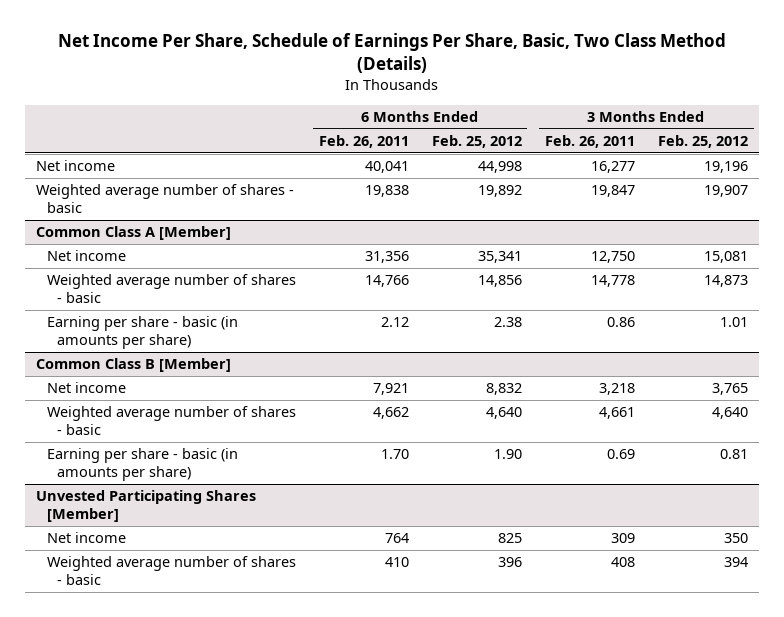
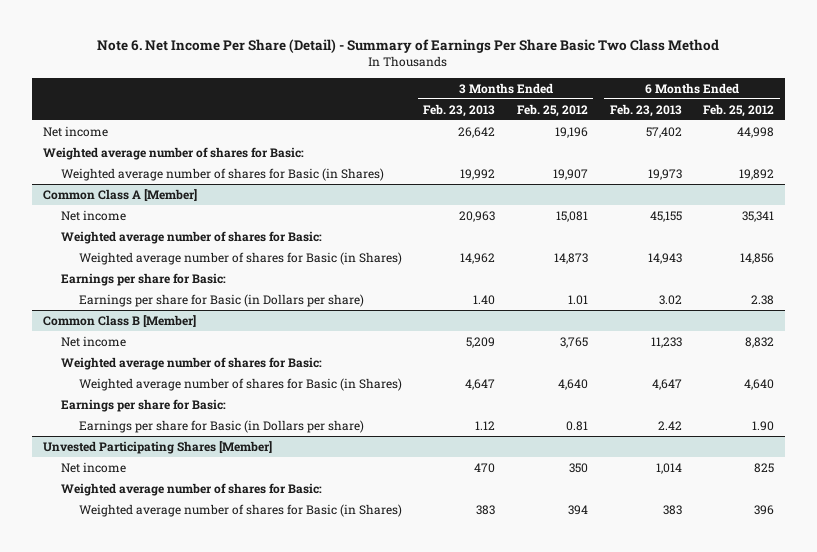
- Net Income Per Share, Schedule of Earnings Per Share, Basic, Two Class Method (Details)
+ Note 6. Net Income Per Share (Detail) - Summary of Earnings Per Share Basic Two Class Method
- | 6 Months Ended Feb. 26, 2011 | 6 Months Ended Feb. 25, 2012 | 3 Months Ended Feb. 26, 2011 | 3 Months Ended Feb. 25, 2012
+ | 3 Months Ended Feb. 23, 2013 | 3 Months Ended Feb. 25, 2012 | 6 Months Ended Feb. 23, 2013 | 6 Months Ended Feb. 25, 2012
- Weighted average number of shares - basic | 19,838 | 19,892 | 19,847 | 19,907
+ Weighted average number of shares for Basic:
+ Weighted average number of shares for Basic (in Shares) | 19,992 | 19,907 | 19,973 | 19,892
@ Common Class A [Member]
- Weighted average number of shares - basic | 14,766 | 14,856 | 14,778 | 14,873
- Earning per share - basic (in amounts per share) | 2.12 | 2.38 | 0.86 | 1.01
+ Weighted average number of shares for Basic:
+ Weighted average number of shares for Basic (in Shares) | 14,962 | 14,873 | 14,943 | 14,856
+ Earnings per share for Basic:
+ Earnings per share for Basic (in Dollars per share) | 1.40 | 1.01 | 3.02 | 2.38
@ Common Class B [Member]
- Weighted average number of shares - basic | 4,662 | 4,640 | 4,661 | 4,640
- Earning per share - basic (in amounts per share) | 1.70 | 1.90 | 0.69 | 0.81
+ Weighted average number of shares for Basic:
+ Weighted average number of shares for Basic (in Shares) | 4,647 | 4,640 | 4,647 | 4,640
+ Earnings per share for Basic:
+ Earnings per share for Basic (in Dollars per share) | 1.12 | 0.81 | 2.42 | 1.90
@ Unvested Participating Shares [Member]
- Weighted average number of shares - basic | 410 | 396 | 408 | 394
+ Weighted average number of shares for Basic:
+ Weighted average number of shares for Basic (in Shares) | 383 | 394 | 383 | 396

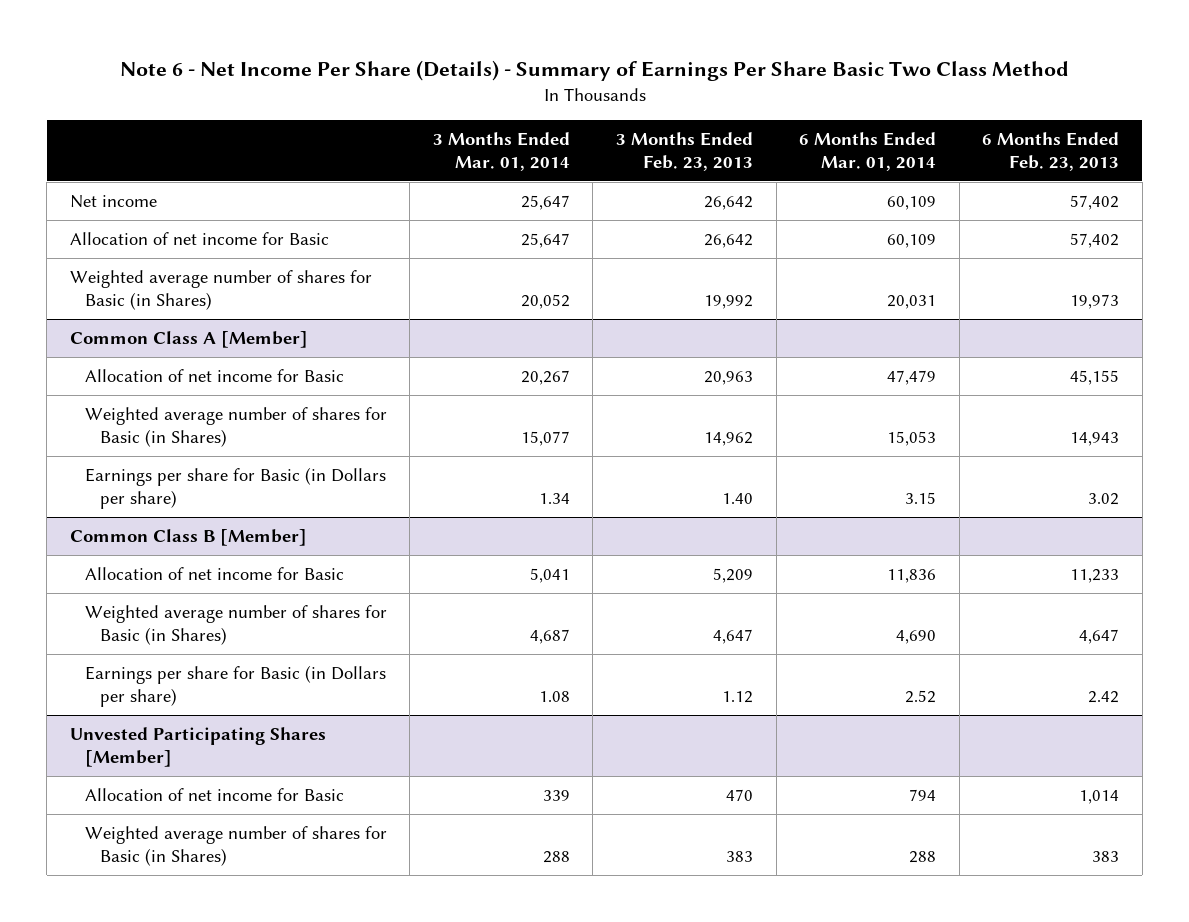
- Note 6. Net Income Per Share (Detail) - Summary of Earnings Per Share Basic Two Class Method
+ Note 6 - Net Income Per Share (Details) - Summary of Earnings Per Share Basic Two Class Method
- | 3 Months Ended Feb. 23, 2013 | 3 Months Ended Feb. 25, 2012 | 6 Months Ended Feb. 23, 2013 | 6 Months Ended Feb. 25, 2012
+ | 3 Months Ended Mar. 01, 2014 | 3 Months Ended Feb. 23, 2013 | 6 Months Ended Mar. 01, 2014 | 6 Months Ended Feb. 23, 2013
- Weighted average number of shares for Basic:
+ Allocation of net income for Basic | 25,647 | 26,642 | 60,109 | 57,402
@ Common Class A [Member]
- Net income | 20,963 | 15,081 | 45,155 | 35,341
- Weighted average number of shares for Basic:
+ Allocation of net income for Basic | 20,267 | 20,963 | 47,479 | 45,155
- Earnings per share for Basic:
@ Common Class B [Member]
- Net income | 5,209 | 3,765 | 11,233 | 8,832
- Weighted average number of shares for Basic:
+ Allocation of net income for Basic | 5,041 | 5,209 | 11,836 | 11,233
- Earnings per share for Basic:
@ Unvested Participating Shares [Member]
- Net income | 470 | 350 | 1,014 | 825
- Weighted average number of shares for Basic:
+ Allocation of net income for Basic | 339 | 470 | 794 | 1,014

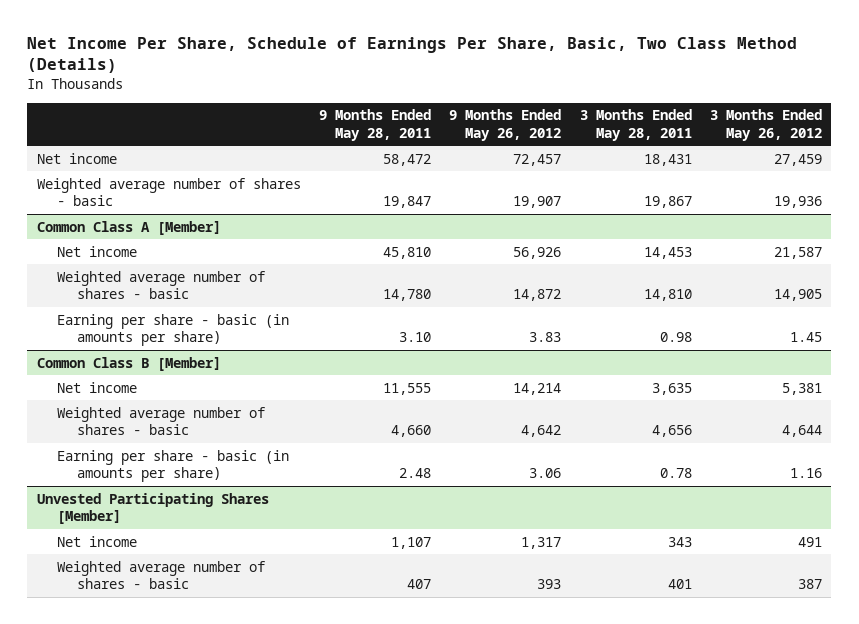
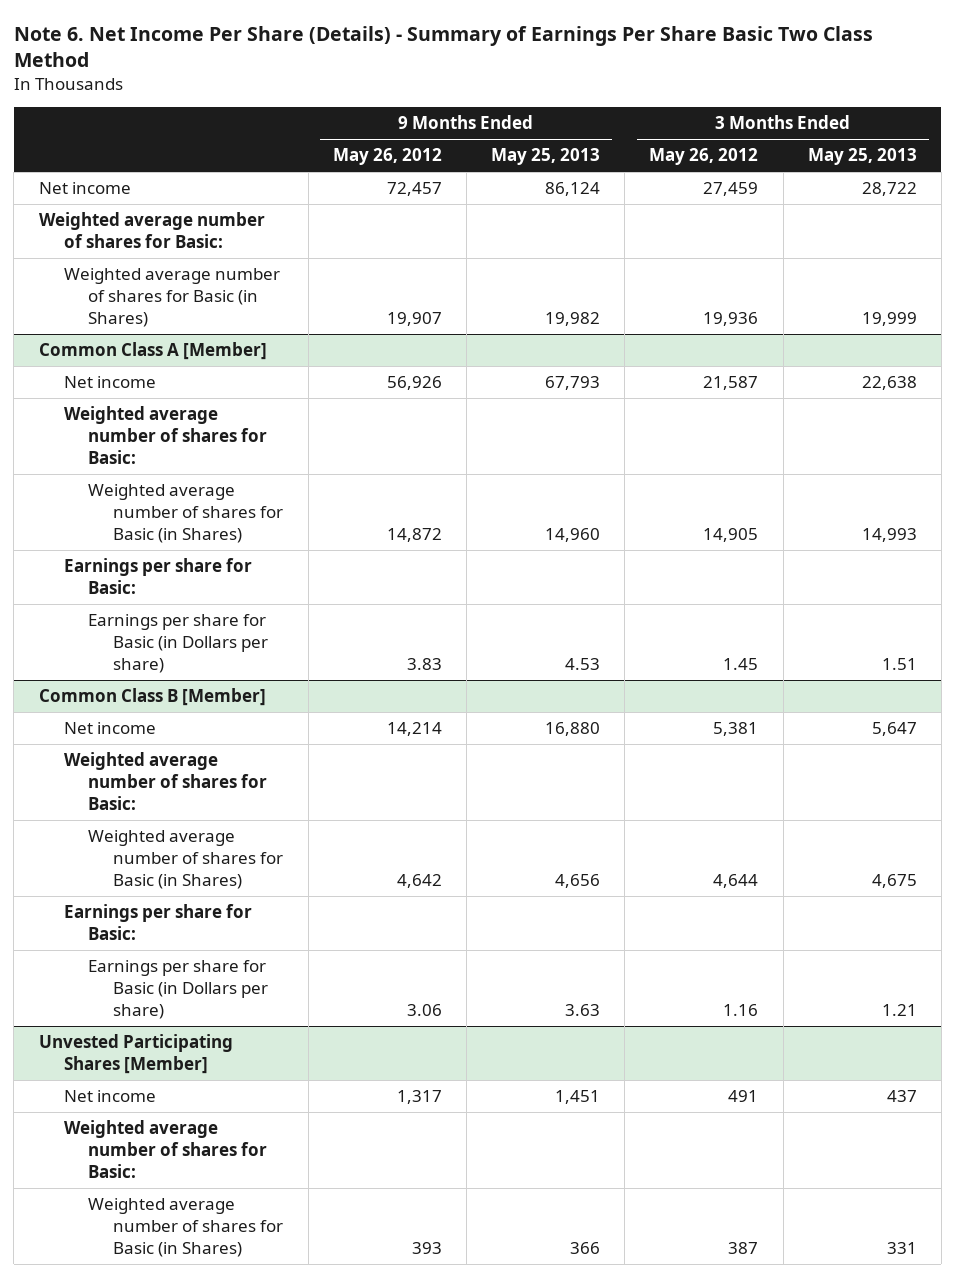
- Net Income Per Share, Schedule of Earnings Per Share, Basic, Two Class Method (Details)
+ Note 6. Net Income Per Share (Details) - Summary of Earnings Per Share Basic Two Class Method
- | 9 Months Ended May 28, 2011 | 9 Months Ended May 26, 2012 | 3 Months Ended May 28, 2011 | 3 Months Ended May 26, 2012
+ | 9 Months Ended May 26, 2012 | 9 Months Ended May 25, 2013 | 3 Months Ended May 26, 2012 | 3 Months Ended May 25, 2013
- Weighted average number of shares - basic | 19,847 | 19,907 | 19,867 | 19,936
+ Weighted average number of shares for Basic:
+ Weighted average number of shares for Basic (in Shares) | 19,907 | 19,982 | 19,936 | 19,999
@ Common Class A [Member]
- Weighted average number of shares - basic | 14,780 | 14,872 | 14,810 | 14,905
- Earning per share - basic (in amounts per share) | 3.10 | 3.83 | 0.98 | 1.45
+ Weighted average number of shares for Basic:
+ Weighted average number of shares for Basic (in Shares) | 14,872 | 14,960 | 14,905 | 14,993
+ Earnings per share for Basic:
+ Earnings per share for Basic (in Dollars per share) | 3.83 | 4.53 | 1.45 | 1.51
@ Common Class B [Member]
- Weighted average number of shares - basic | 4,660 | 4,642 | 4,656 | 4,644
- Earning per share - basic (in amounts per share) | 2.48 | 3.06 | 0.78 | 1.16
+ Weighted average number of shares for Basic:
+ Weighted average number of shares for Basic (in Shares) | 4,642 | 4,656 | 4,644 | 4,675
+ Earnings per share for Basic:
+ Earnings per share for Basic (in Dollars per share) | 3.06 | 3.63 | 1.16 | 1.21
@ Unvested Participating Shares [Member]
- Weighted average number of shares - basic | 407 | 393 | 401 | 387
+ Weighted average number of shares for Basic:
+ Weighted average number of shares for Basic (in Shares) | 393 | 366 | 387 | 331

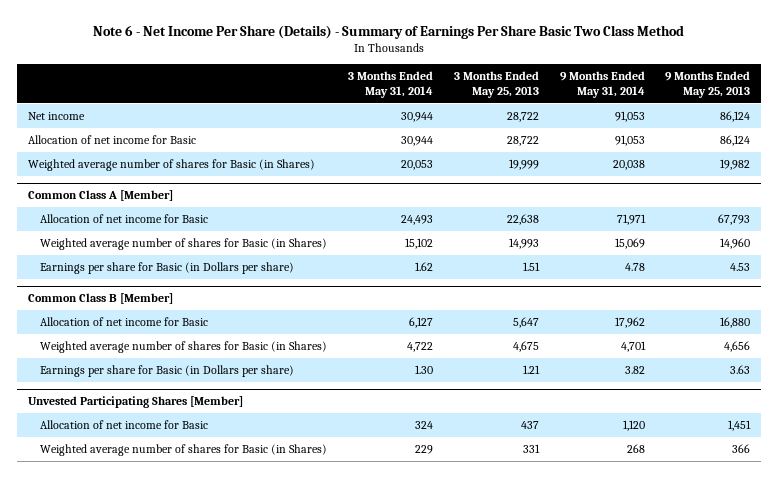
- Note 6. Net Income Per Share (Details) - Summary of Earnings Per Share Basic Two Class Method
+ Note 6 - Net Income Per Share (Details) - Summary of Earnings Per Share Basic Two Class Method
- | 9 Months Ended May 26, 2012 | 9 Months Ended May 25, 2013 | 3 Months Ended May 26, 2012 | 3 Months Ended May 25, 2013
+ | 3 Months Ended May 31, 2014 | 3 Months Ended May 25, 2013 | 9 Months Ended May 31, 2014 | 9 Months Ended May 25, 2013
- Weighted average number of shares for Basic:
+ Allocation of net income for Basic | 30,944 | 28,722 | 91,053 | 86,124
@ Common Class A [Member]
- Net income | 56,926 | 67,793 | 21,587 | 22,638
- Weighted average number of shares for Basic:
+ Allocation of net income for Basic | 24,493 | 22,638 | 71,971 | 67,793
- Earnings per share for Basic:
@ Common Class B [Member]
- Net income | 14,214 | 16,880 | 5,381 | 5,647
- Weighted average number of shares for Basic:
+ Allocation of net income for Basic | 6,127 | 5,647 | 17,962 | 16,880
- Earnings per share for Basic:
@ Unvested Participating Shares [Member]
- Net income | 1,317 | 1,451 | 491 | 437
- Weighted average number of shares for Basic:
+ Allocation of net income for Basic | 324 | 437 | 1,120 | 1,451

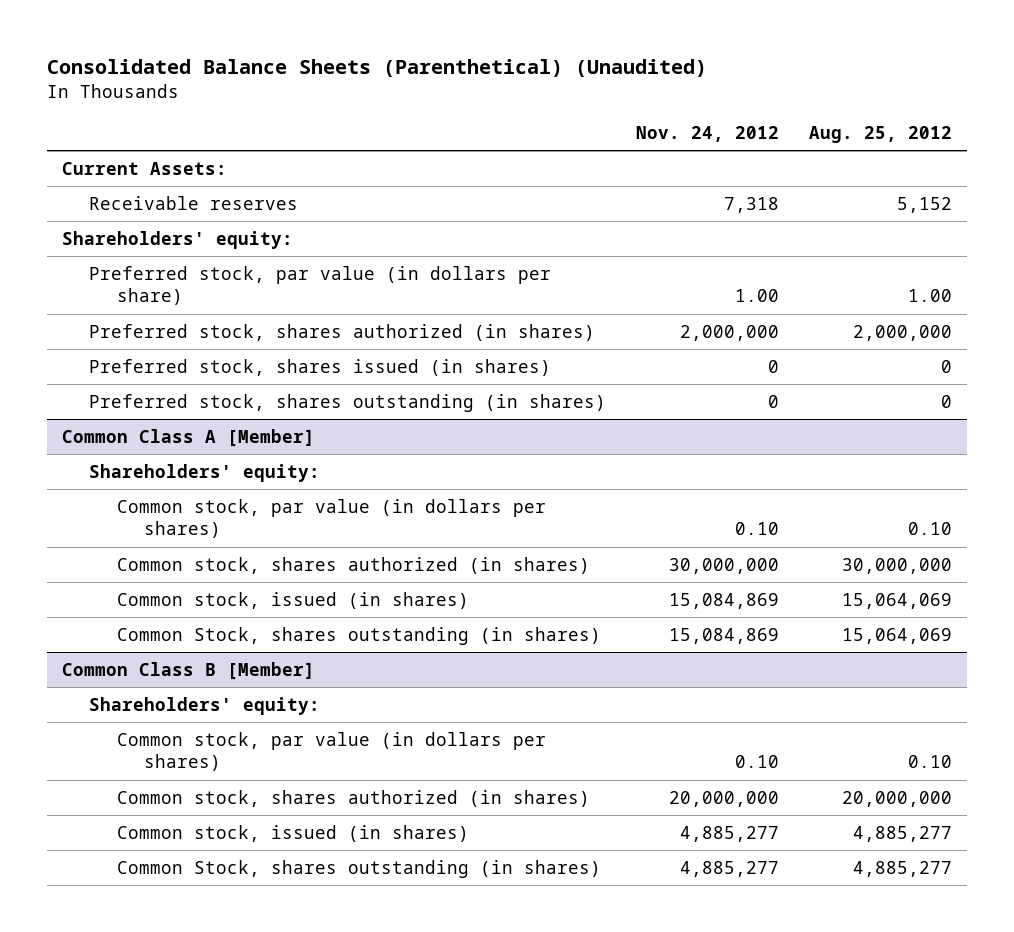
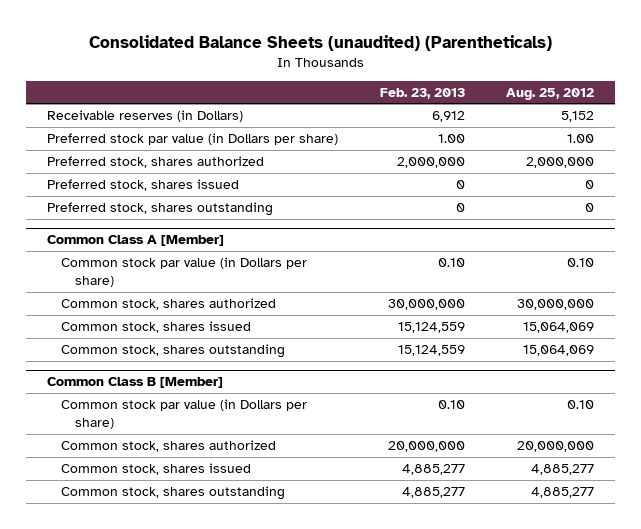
- Consolidated Balance Sheets (Parenthetical) (Unaudited)
+ Consolidated Balance Sheets (unaudited) (Parentheticals)
- | Nov. 24, 2012 | Aug. 25, 2012
+ | Feb. 23, 2013 | Aug. 25, 2012
- Current Assets:
- Receivable reserves | 7,318 | 5,152
- Shareholders' equity:
- Preferred stock, par value (in dollars per share) | 1.00 | 1.00
- Preferred stock, shares authorized (in shares) | 2,000,000 | 2,000,000
- Preferred stock, shares issued (in shares) | 0 | 0
- Preferred stock, shares outstanding (in shares) | 0 | 0
+ Receivable reserves (in Dollars) | 6,912 | 5,152
+ Preferred stock par value (in Dollars per share) | 1.00 | 1.00
+ Preferred stock, shares authorized | 2,000,000 | 2,000,000
+ Preferred stock, shares issued | 0 | 0
+ Preferred stock, shares outstanding | 0 | 0
@ Common Class A [Member]
- Shareholders' equity:
- Common stock, par value (in dollars per shares) | 0.10 | 0.10
- Common stock, shares authorized (in shares) | 30,000,000 | 30,000,000
- Common stock, issued (in shares) | 15,084,869 | 15,064,069
- Common Stock, shares outstanding (in shares) | 15,084,869 | 15,064,069
+ Common stock par value (in Dollars per share) | 0.10 | 0.10
+ Common stock, shares authorized | 30,000,000 | 30,000,000
+ Common stock, shares issued | 15,124,559 | 15,064,069
+ Common stock, shares outstanding | 15,124,559 | 15,064,069
@ Common Class B [Member]
- Shareholders' equity:
- Common stock, par value (in dollars per shares) | 0.10 | 0.10
- Common stock, shares authorized (in shares) | 20,000,000 | 20,000,000
- Common stock, issued (in shares) | 4,885,277 | 4,885,277
- Common Stock, shares outstanding (in shares) | 4,885,277 | 4,885,277
+ Common stock par value (in Dollars per share) | 0.10 | 0.10
+ Common stock, shares authorized | 20,000,000 | 20,000,000
+ Common stock, shares issued | 4,885,277 | 4,885,277
+ Common stock, shares outstanding | 4,885,277 | 4,885,277

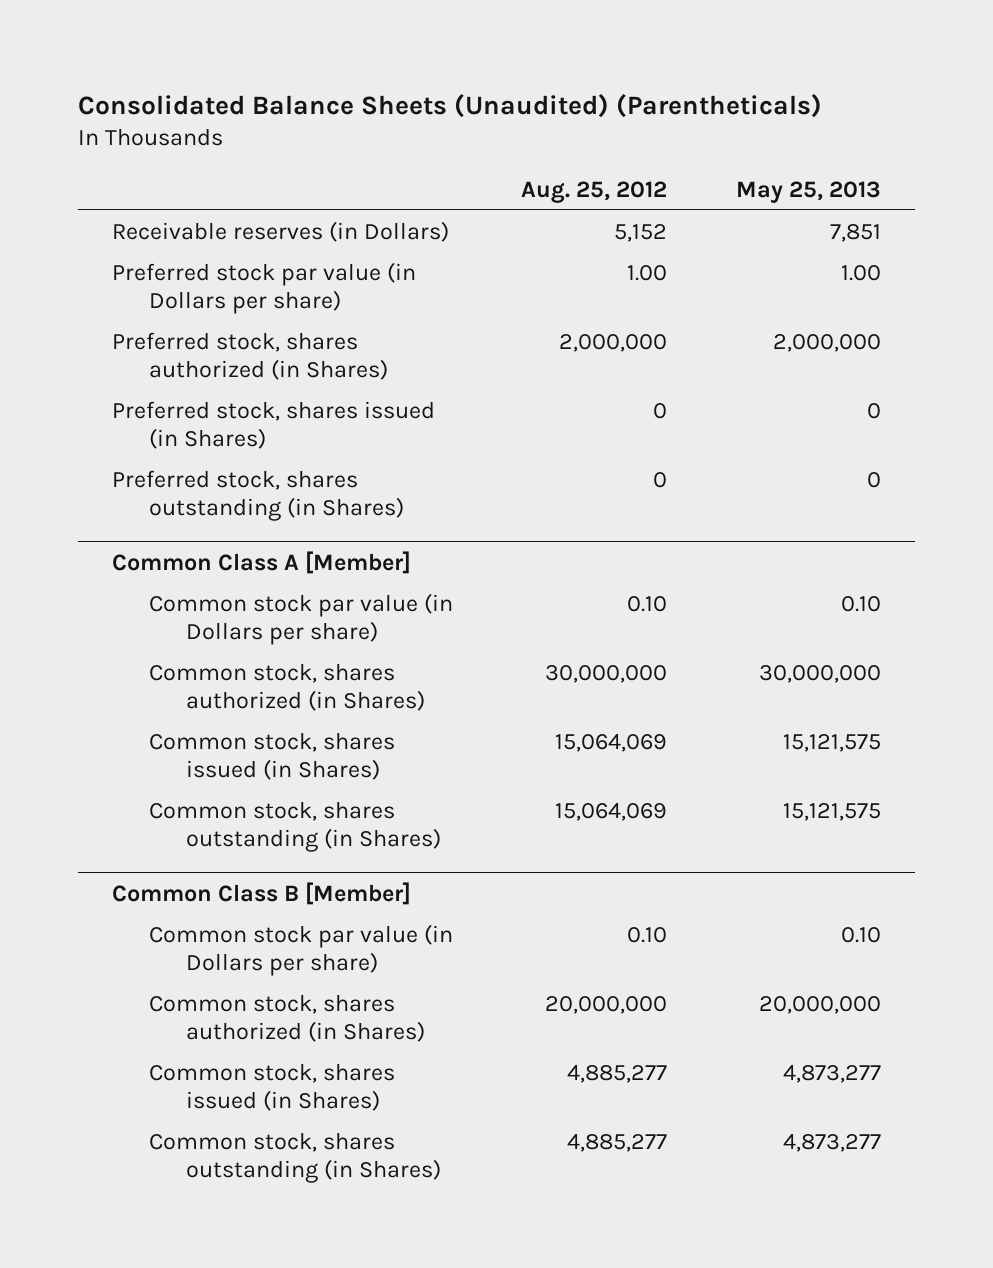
- Consolidated Balance Sheets (unaudited) (Parentheticals)
+ Consolidated Balance Sheets (Unaudited) (Parentheticals)
- | Feb. 23, 2013 | Aug. 25, 2012
+ | Aug. 25, 2012 | May 25, 2013
- Preferred stock, shares authorized | 2,000,000 | 2,000,000
- Preferred stock, shares issued | 0 | 0
- Preferred stock, shares outstanding | 0 | 0
+ Preferred stock, shares authorized (in Shares) | 2,000,000 | 2,000,000
+ Preferred stock, shares issued (in Shares) | 0 | 0
+ Preferred stock, shares outstanding (in Shares) | 0 | 0
@ Common Class A [Member]
- Common stock, shares authorized | 30,000,000 | 30,000,000
- Common stock, shares issued | 15,124,559 | 15,064,069
- Common stock, shares outstanding | 15,124,559 | 15,064,069
+ Common stock, shares authorized (in Shares) | 30,000,000 | 30,000,000
+ Common stock, shares issued (in Shares) | 15,064,069 | 15,121,575
+ Common stock, shares outstanding (in Shares) | 15,064,069 | 15,121,575
@ Common Class B [Member]
- Common stock, shares authorized | 20,000,000 | 20,000,000
- Common stock, shares issued | 4,885,277 | 4,885,277
- Common stock, shares outstanding | 4,885,277 | 4,885,277
+ Common stock, shares authorized (in Shares) | 20,000,000 | 20,000,000
+ Common stock, shares issued (in Shares) | 4,885,277 | 4,873,277
+ Common stock, shares outstanding (in Shares) | 4,885,277 | 4,873,277

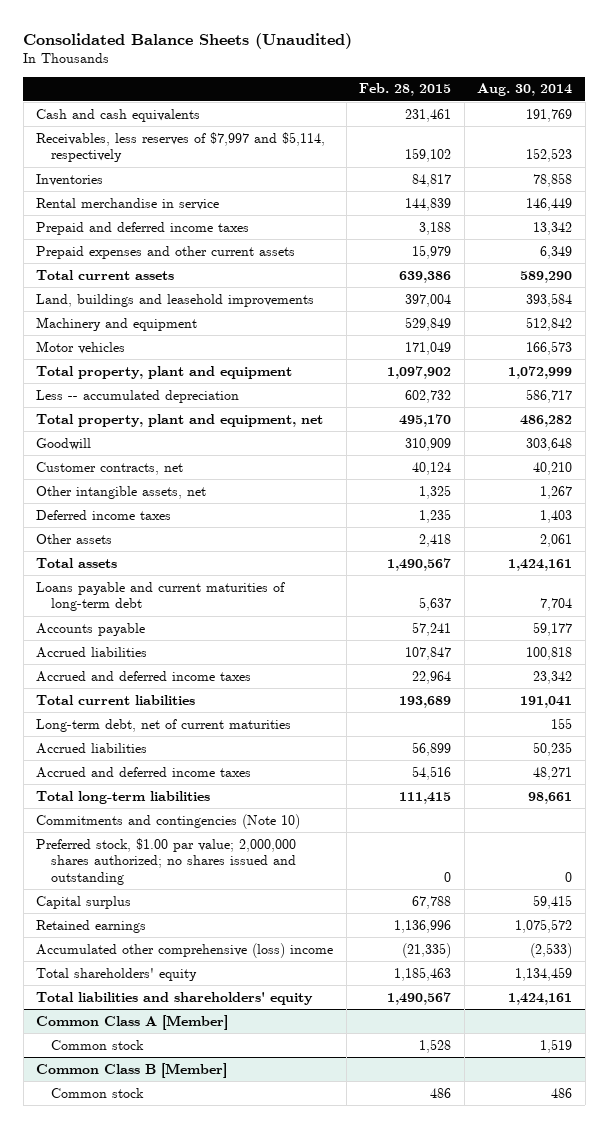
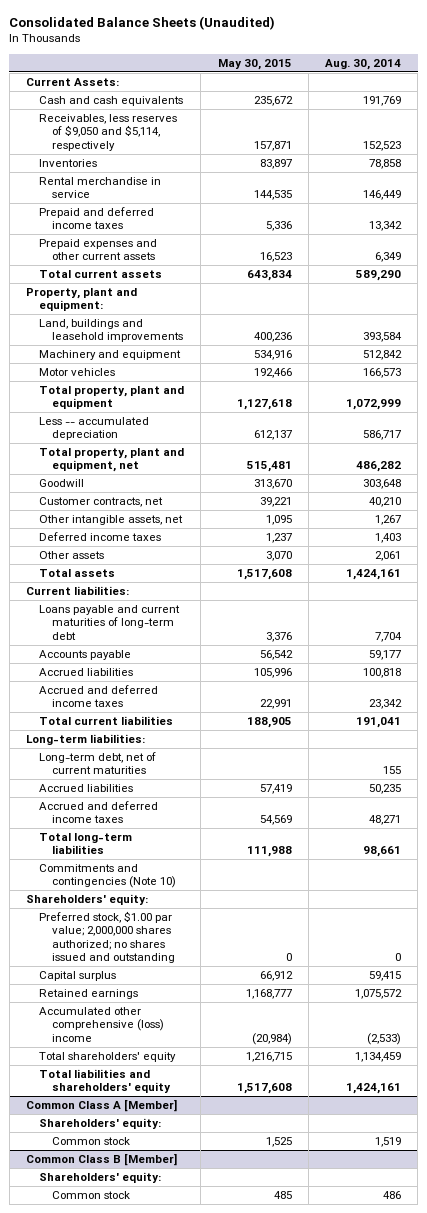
- | Feb. 28, 2015 | Aug. 30, 2014
+ | May 30, 2015 | Aug. 30, 2014
+ Current Assets:
- Receivables, less reserves of $7,997 and $5,114, respectively | 159,102 | 152,523
+ Receivables, less reserves of $9,050 and $5,114, respectively | 157,871 | 152,523
+ Property, plant and equipment:
+ Current liabilities:
+ Long-term liabilities:
+ Shareholders' equity:
@ Common Class A [Member]
+ Shareholders' equity:
@ Common Class B [Member]
+ Shareholders' equity:

